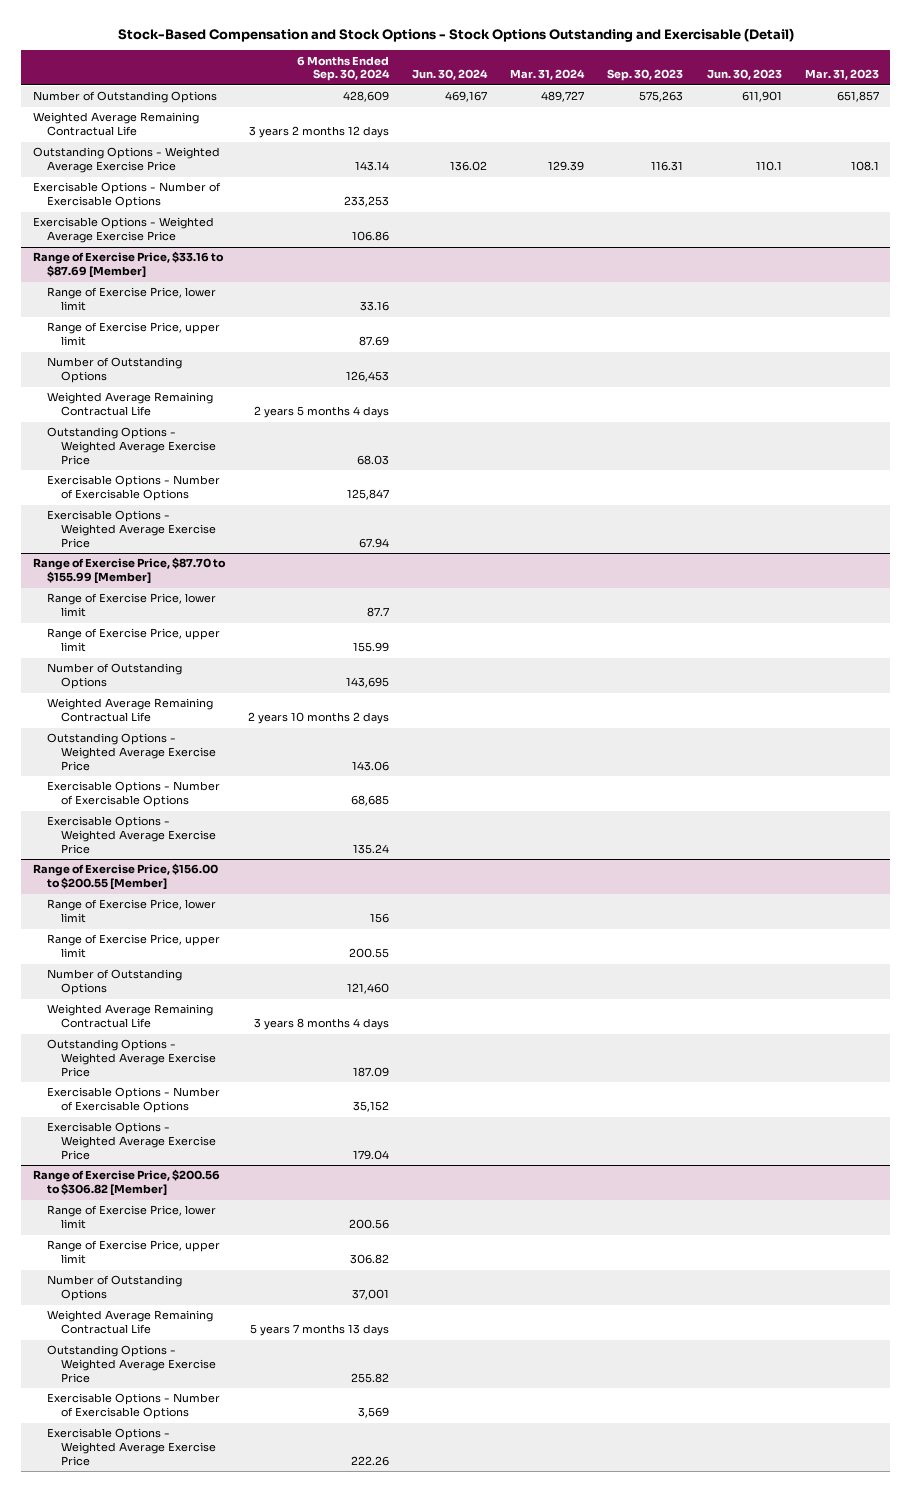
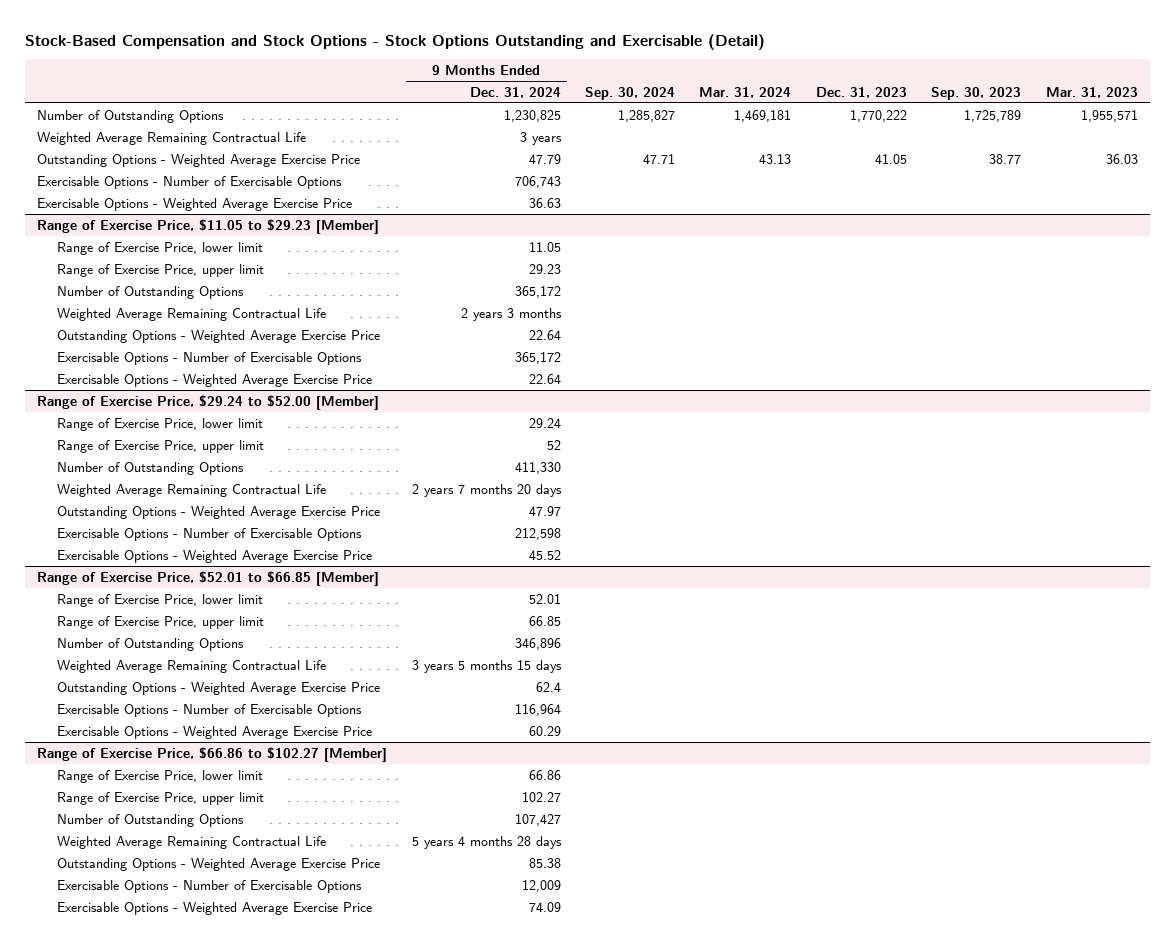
- | 6 Months Ended Sep. 30, 2024 | Jun. 30, 2024 | Mar. 31, 2024 | Sep. 30, 2023 | Jun. 30, 2023 | Mar. 31, 2023
+ | 9 Months Ended Dec. 31, 2024 | Sep. 30, 2024 | Mar. 31, 2024 | Dec. 31, 2023 | Sep. 30, 2023 | Mar. 31, 2023
- Number of Outstanding Options | 428,609 | 469,167 | 489,727 | 575,263 | 611,901 | 651,857
+ Number of Outstanding Options | 1,230,825 | 1,285,827 | 1,469,181 | 1,770,222 | 1,725,789 | 1,955,571
- Outstanding Options - Weighted Average Exercise Price | 143.14 | 136.02 | 129.39 | 116.31 | 110.1 | 108.1
+ Outstanding Options - Weighted Average Exercise Price | 47.79 | 47.71 | 43.13 | 41.05 | 38.77 | 36.03
- Range of Exercise Price, $33.16 to $87.69 [Member]
+ Range of Exercise Price, $11.05 to $29.23 [Member]
- Range of Exercise Price, $87.70 to $155.99 [Member]
+ Range of Exercise Price, $29.24 to $52.00 [Member]
- Range of Exercise Price, $156.00 to $200.55 [Member]
+ Range of Exercise Price, $52.01 to $66.85 [Member]
- Range of Exercise Price, $200.56 to $306.82 [Member]
+ Range of Exercise Price, $66.86 to $102.27 [Member]

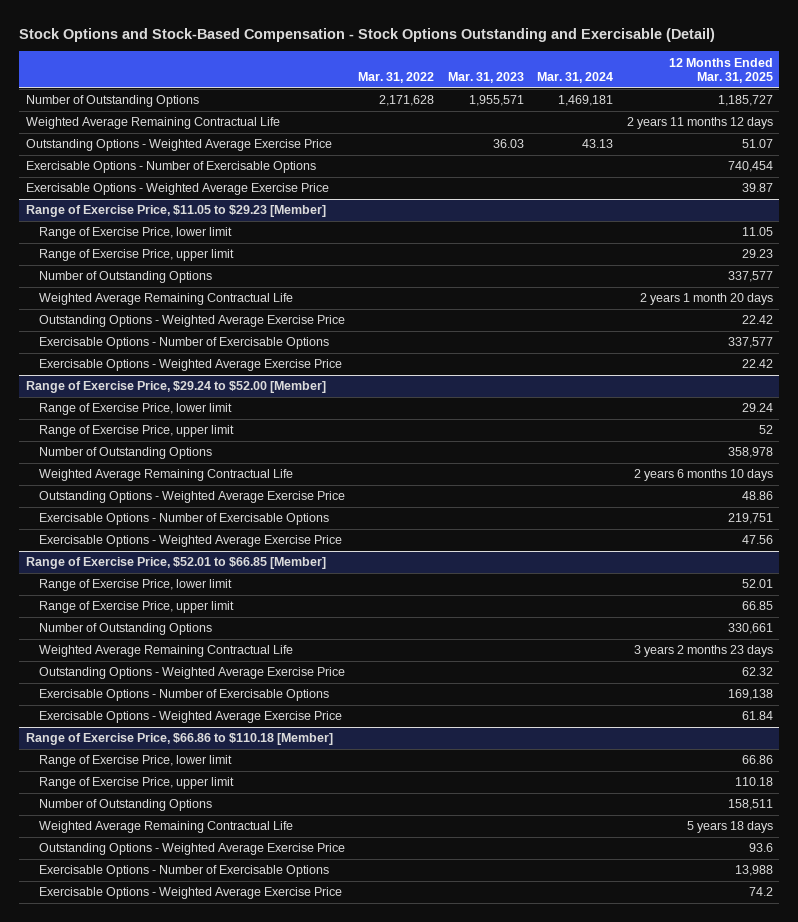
- Stock-Based Compensation and Stock Options - Stock Options Outstanding and Exercisable (Detail)
+ Stock Options and Stock-Based Compensation - Stock Options Outstanding and Exercisable (Detail)
- | 9 Months Ended Dec. 31, 2024 | Sep. 30, 2024 | Mar. 31, 2024 | Dec. 31, 2023 | Sep. 30, 2023 | Mar. 31, 2023
+ | Mar. 31, 2022 | Mar. 31, 2023 | Mar. 31, 2024 | 12 Months Ended Mar. 31, 2025
- Range of Exercise Price, $66.86 to $102.27 [Member]
+ Range of Exercise Price, $66.86 to $110.18 [Member]

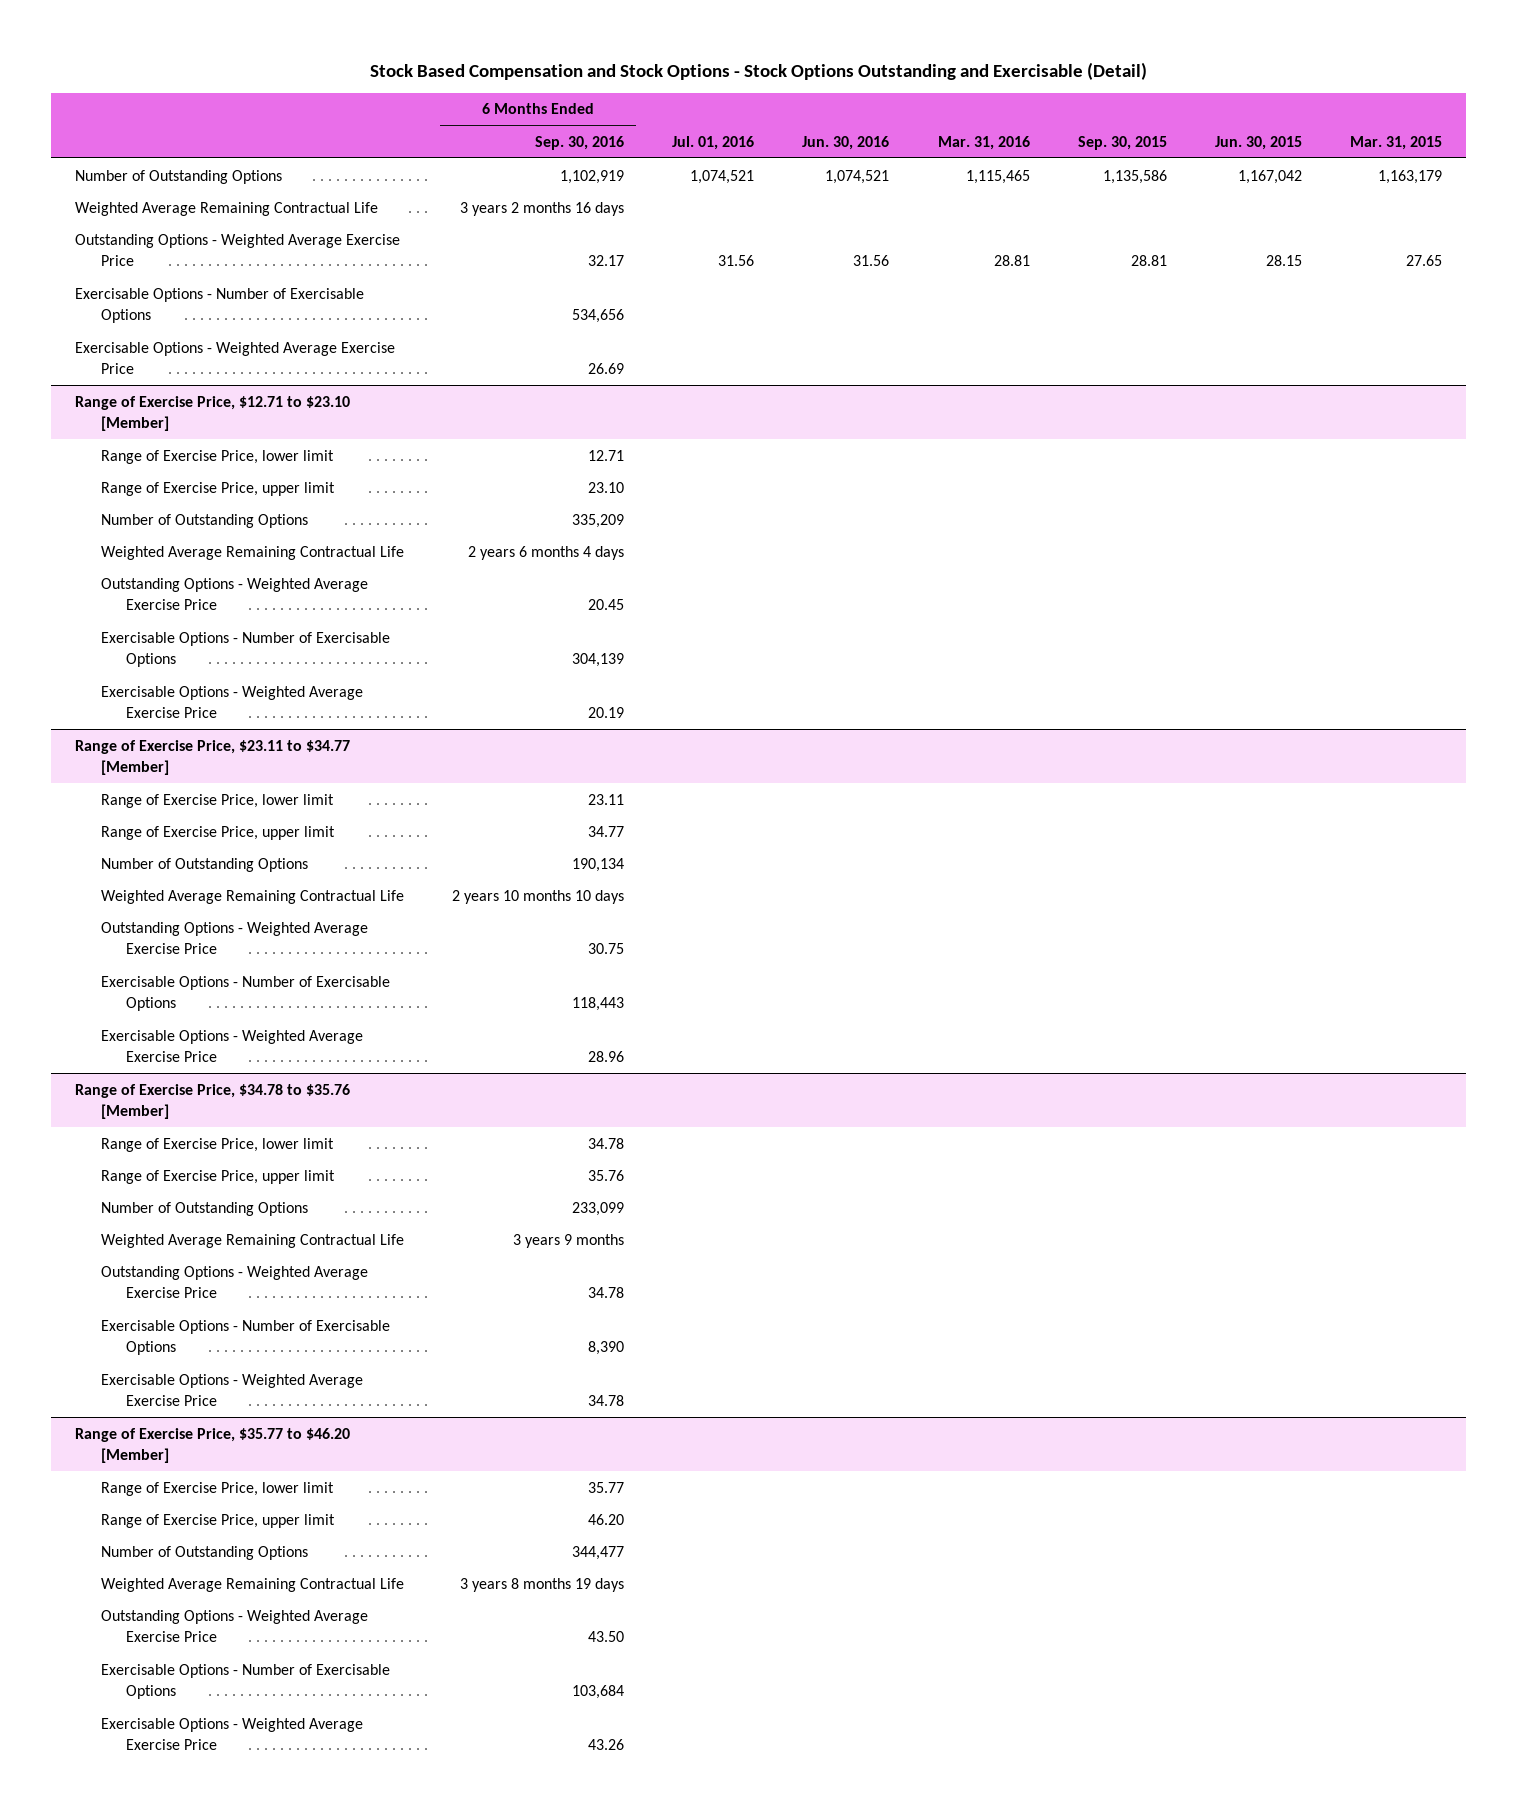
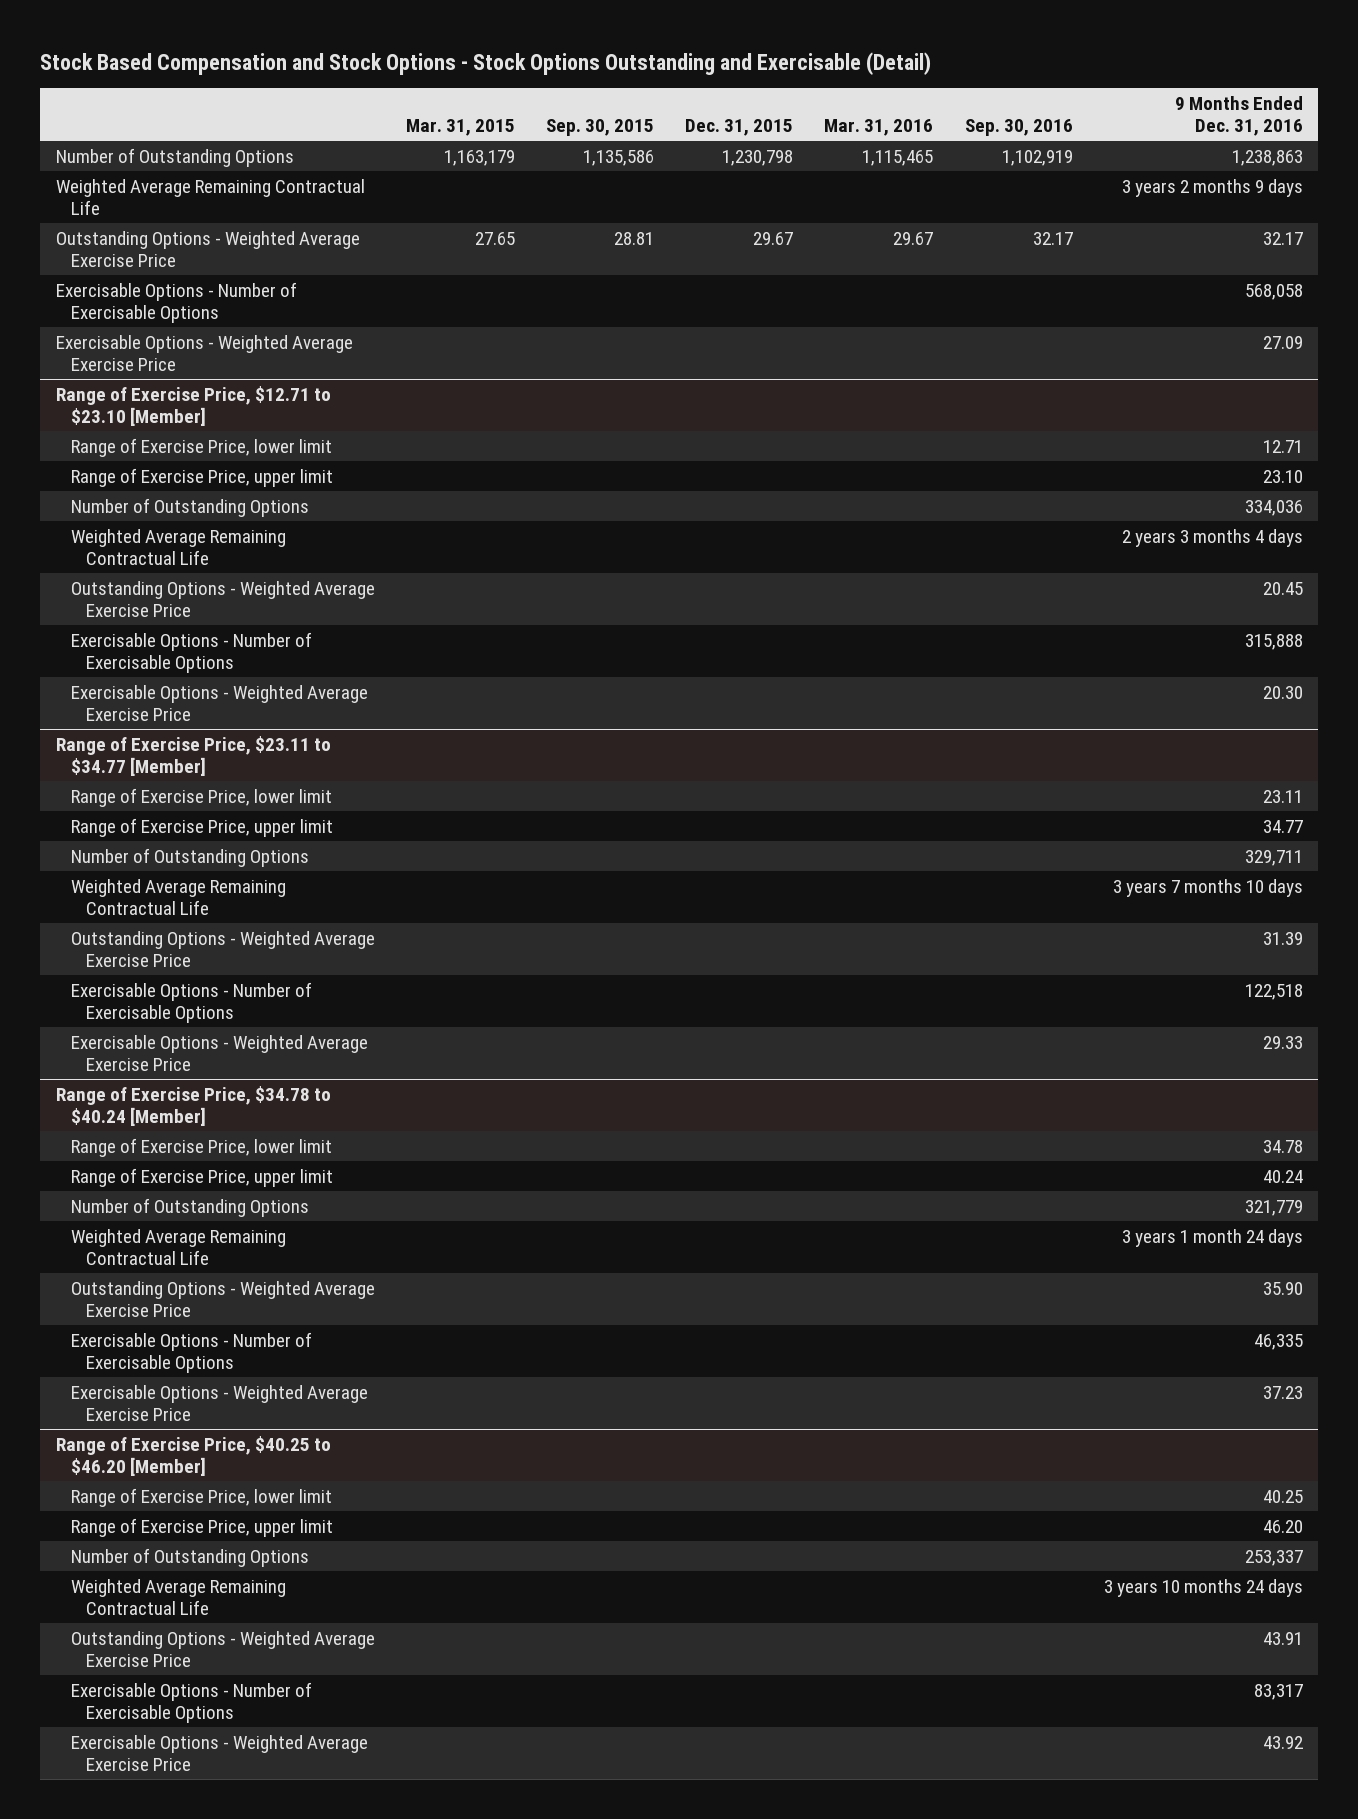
- | 6 Months Ended Sep. 30, 2016 | Jul. 01, 2016 | Jun. 30, 2016 | Mar. 31, 2016 | Sep. 30, 2015 | Jun. 30, 2015 | Mar. 31, 2015
+ | Mar. 31, 2015 | Sep. 30, 2015 | Dec. 31, 2015 | Mar. 31, 2016 | Sep. 30, 2016 | 9 Months Ended Dec. 31, 2016
- Outstanding Options - Weighted Average Exercise Price | 32.17 | 31.56 | 31.56 | 28.81 | 28.81 | 28.15 | 27.65
+ Outstanding Options - Weighted Average Exercise Price | 27.65 | 28.81 | 29.67 | 29.67 | 32.17 | 32.17
- Range of Exercise Price, $34.78 to $35.76 [Member]
+ Range of Exercise Price, $34.78 to $40.24 [Member]
- Range of Exercise Price, $35.77 to $46.20 [Member]
+ Range of Exercise Price, $40.25 to $46.20 [Member]

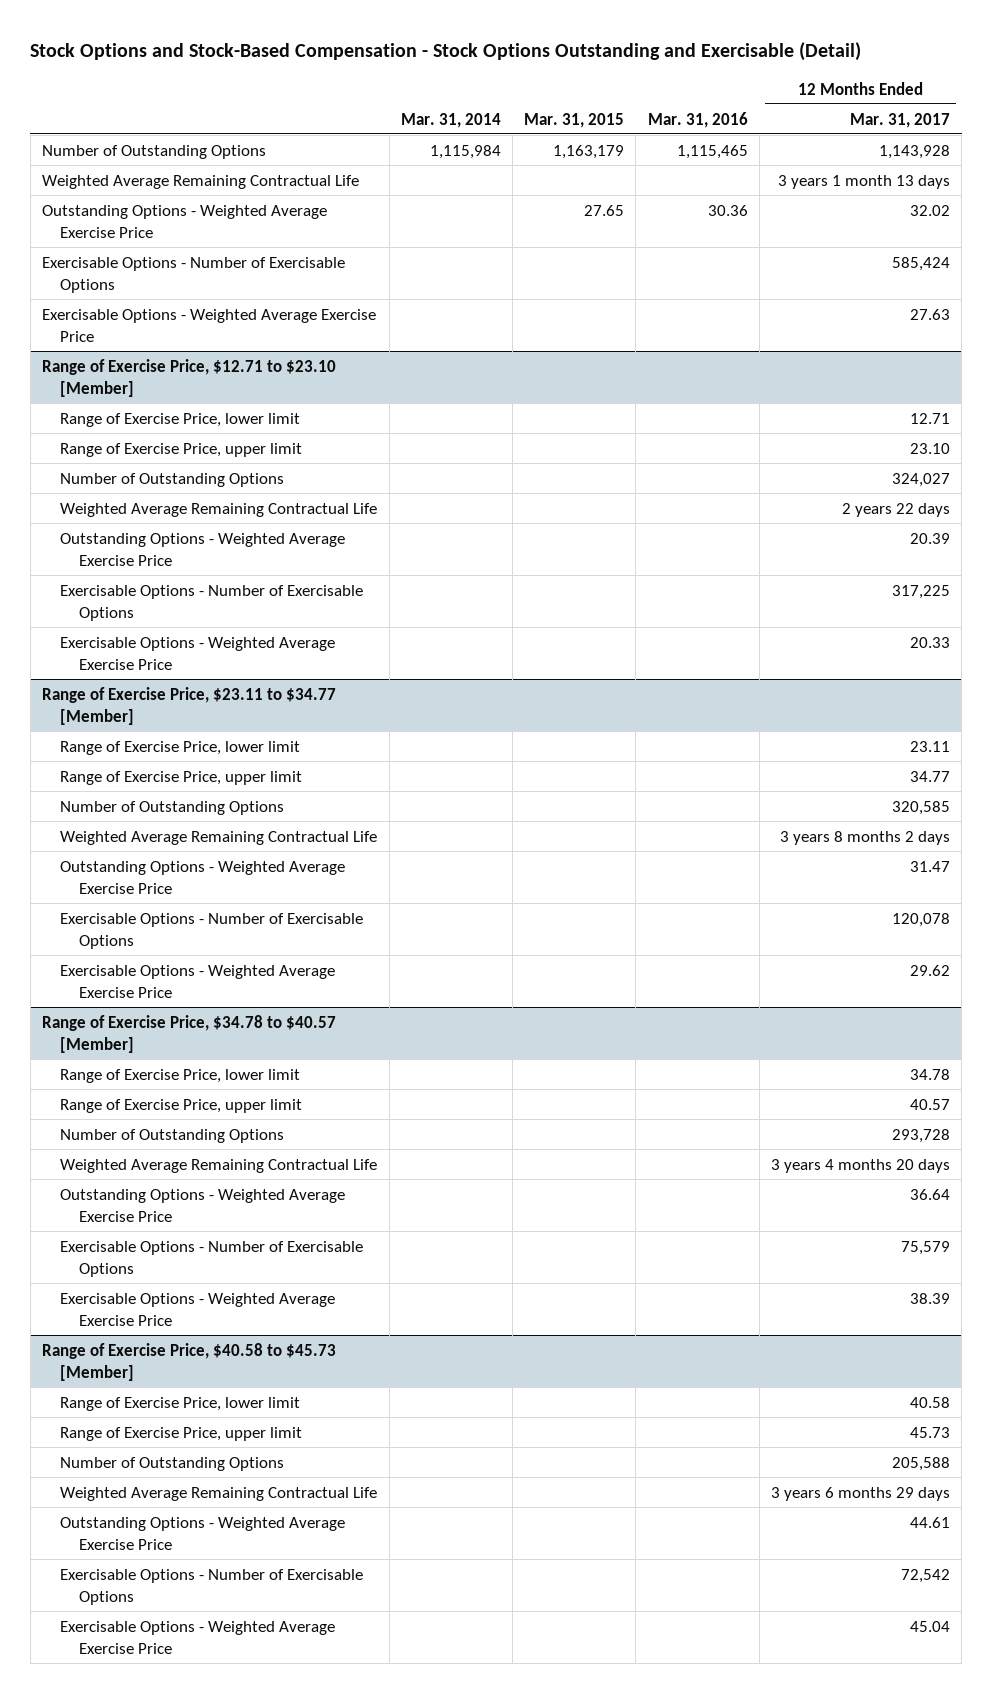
- Stock Based Compensation and Stock Options - Stock Options Outstanding and Exercisable (Detail)
+ Stock Options and Stock-Based Compensation - Stock Options Outstanding and Exercisable (Detail)
- | Mar. 31, 2015 | Sep. 30, 2015 | Dec. 31, 2015 | Mar. 31, 2016 | Sep. 30, 2016 | 9 Months Ended Dec. 31, 2016
+ | Mar. 31, 2014 | Mar. 31, 2015 | Mar. 31, 2016 | 12 Months Ended Mar. 31, 2017
- Outstanding Options - Weighted Average Exercise Price | 27.65 | 28.81 | 29.67 | 29.67 | 32.17 | 32.17
+ Outstanding Options - Weighted Average Exercise Price | | 27.65 | 30.36 | 32.02
- Range of Exercise Price, $34.78 to $40.24 [Member]
+ Range of Exercise Price, $34.78 to $40.57 [Member]
- Range of Exercise Price, $40.25 to $46.20 [Member]
+ Range of Exercise Price, $40.58 to $45.73 [Member]

